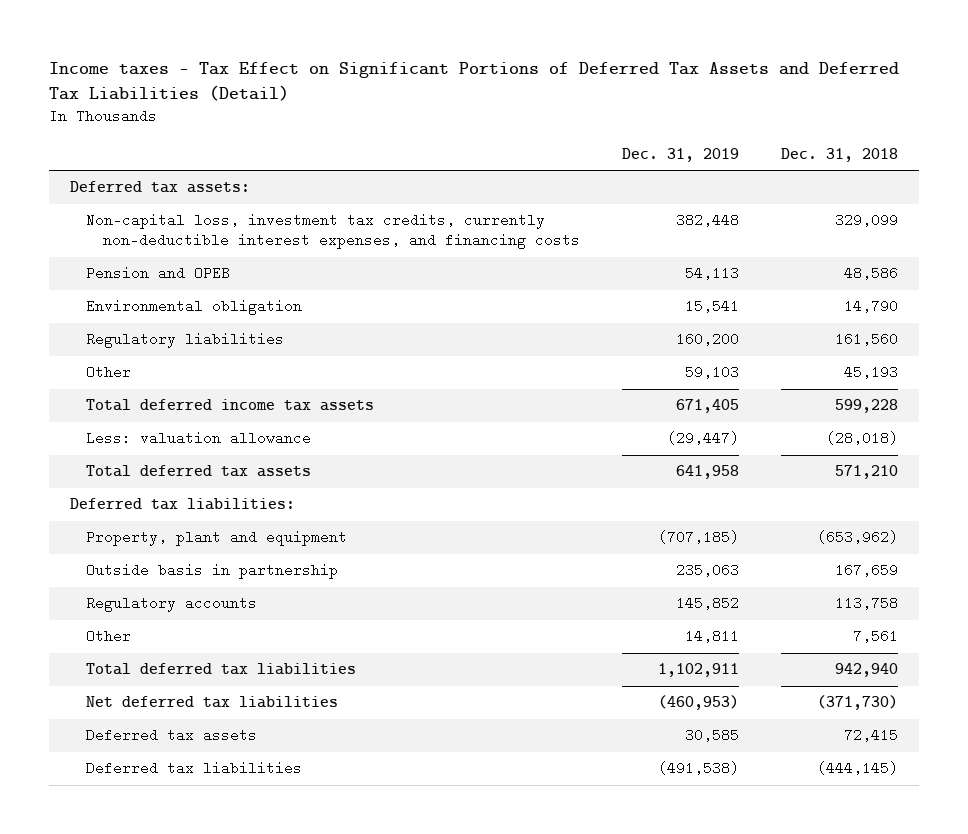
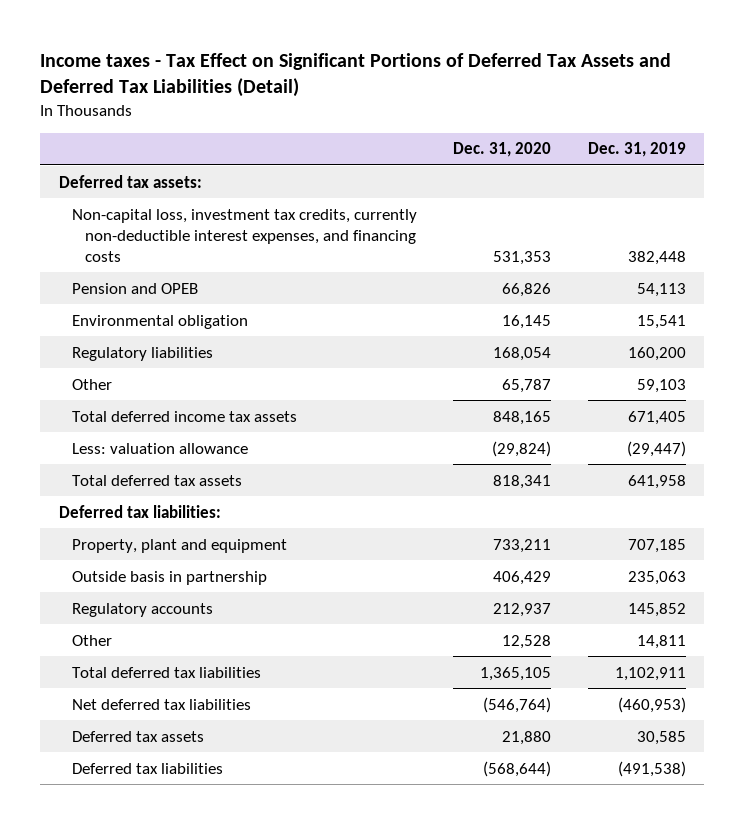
- | Dec. 31, 2019 | Dec. 31, 2018
+ | Dec. 31, 2020 | Dec. 31, 2019
- Property, plant and equipment | (707,185) | (653,962)
+ Property, plant and equipment | 733,211 | 707,185

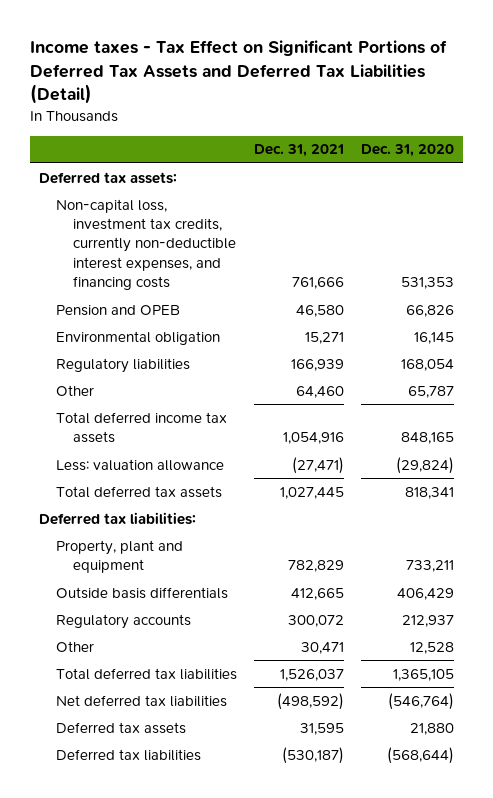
- | Dec. 31, 2020 | Dec. 31, 2019
+ | Dec. 31, 2021 | Dec. 31, 2020
- Outside basis in partnership | 406,429 | 235,063
+ Outside basis differentials | 412,665 | 406,429

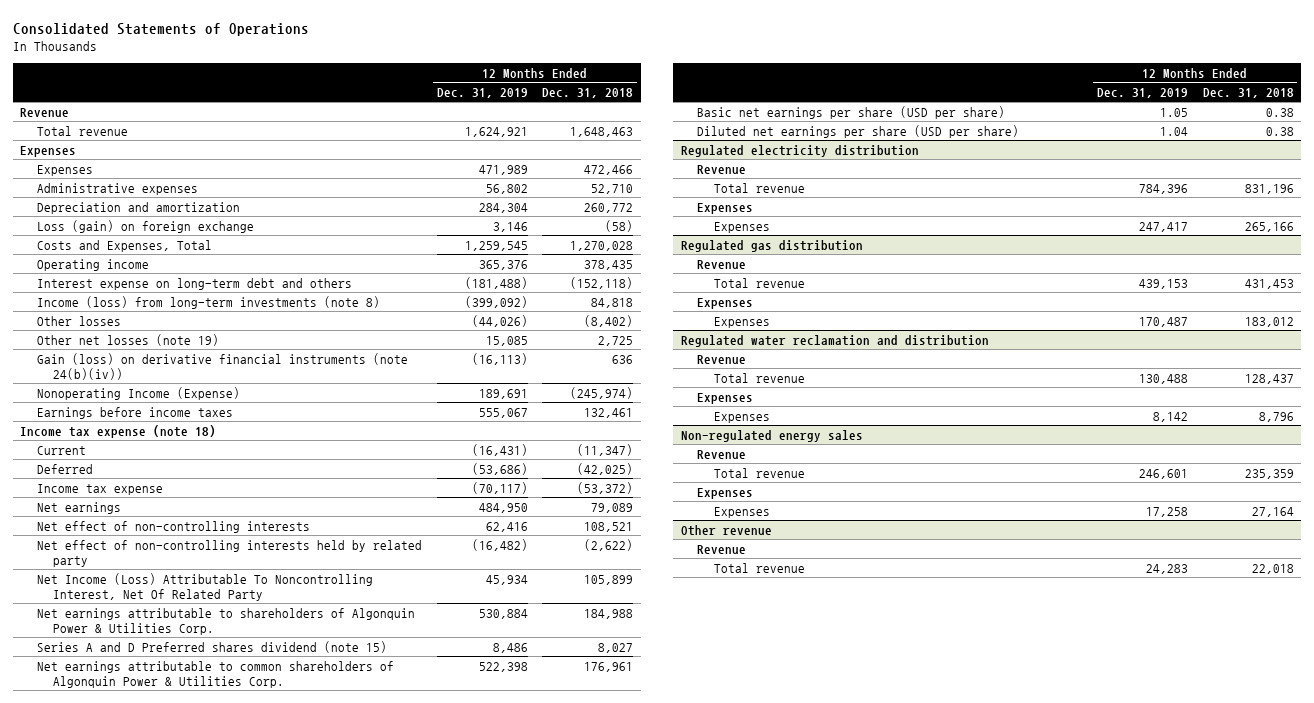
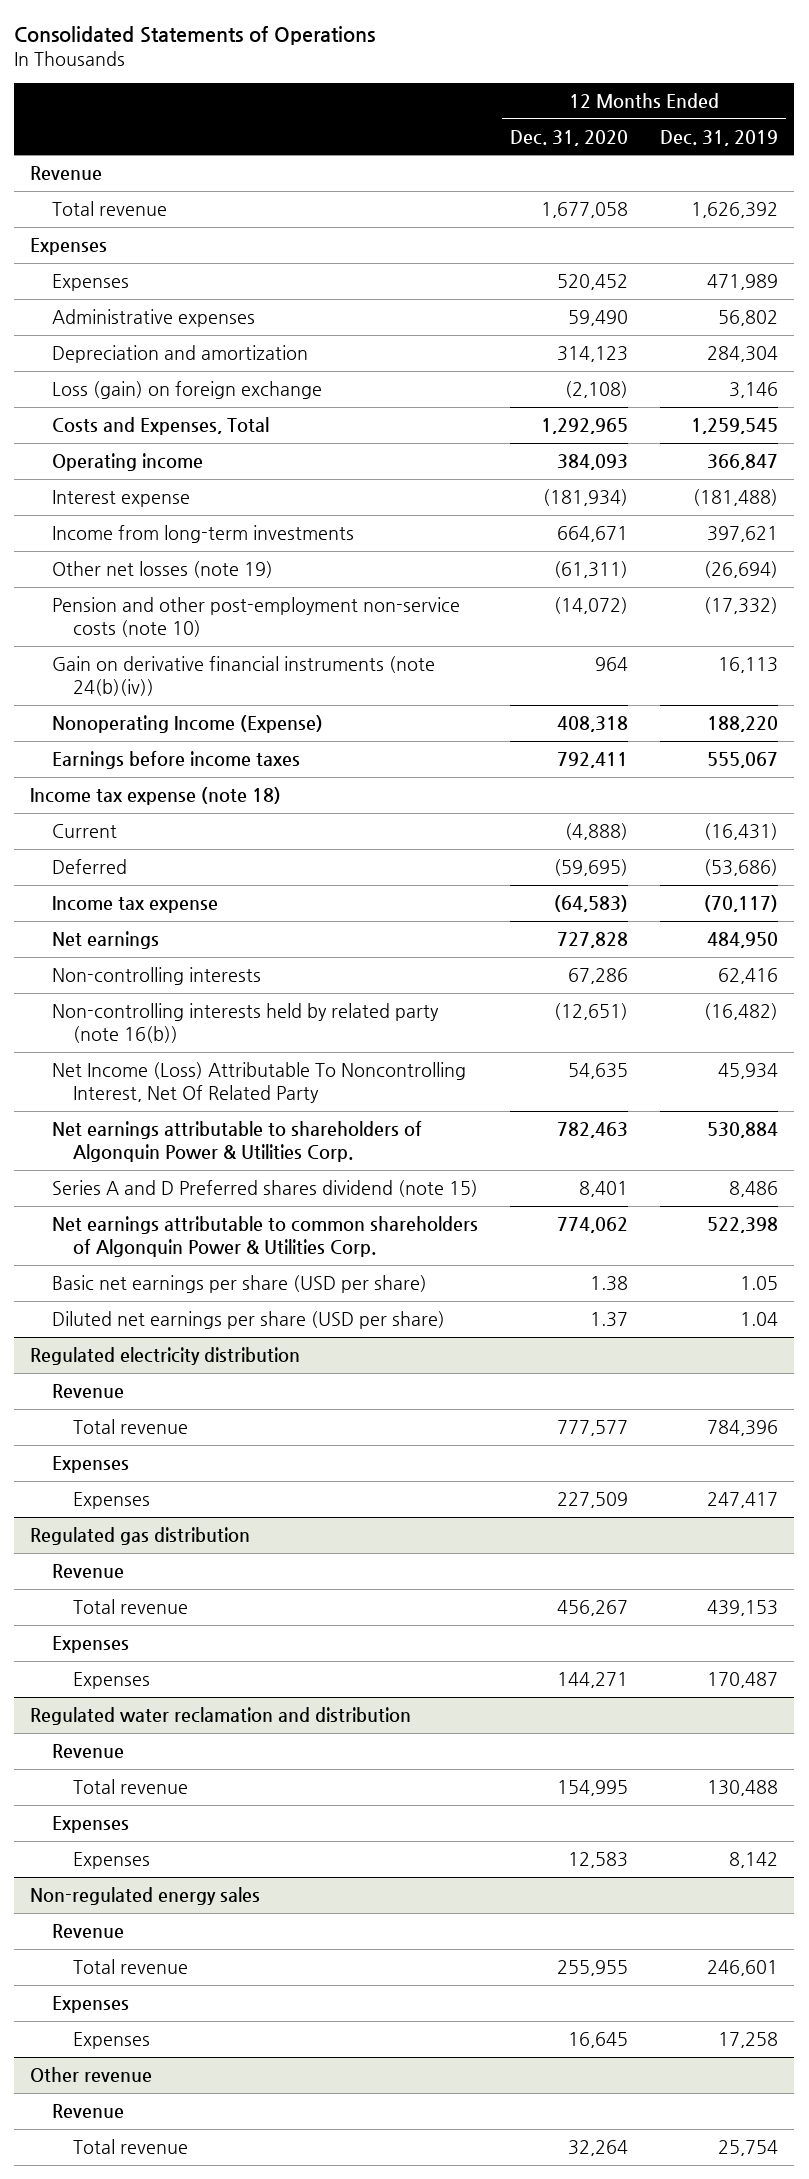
- | 12 Months Ended Dec. 31, 2019 | 12 Months Ended Dec. 31, 2018
+ | 12 Months Ended Dec. 31, 2020 | 12 Months Ended Dec. 31, 2019
- Total revenue | 1,624,921 | 1,648,463
+ Total revenue | 1,677,058 | 1,626,392
- Operating income | 365,376 | 378,435
- Interest expense on long-term debt and others | (181,488) | (152,118)
- Income (loss) from long-term investments (note 8) | (399,092) | 84,818
- Other losses | (44,026) | (8,402)
- Other net losses (note 19) | 15,085 | 2,725
- Gain (loss) on derivative financial instruments (note 24(b)(iv)) | (16,113) | 636
- Nonoperating Income (Expense) | 189,691 | (245,974)
+ Operating income | 384,093 | 366,847
+ Interest expense | (181,934) | (181,488)
+ Income from long-term investments | 664,671 | 397,621
+ Other net losses (note 19) | (61,311) | (26,694)
+ Pension and other post-employment non-service costs (note 10) | (14,072) | (17,332)
+ Gain on derivative financial instruments (note 24(b)(iv)) | 964 | 16,113
+ Nonoperating Income (Expense) | 408,318 | 188,220
- Net effect of non-controlling interests | 62,416 | 108,521
- Net effect of non-controlling interests held by related party | (16,482) | (2,622)
+ Non-controlling interests | 67,286 | 62,416
+ Non-controlling interests held by related party (note 16(b)) | (12,651) | (16,482)
@ Other revenue
- Total revenue | 24,283 | 22,018
+ Total revenue | 32,264 | 25,754

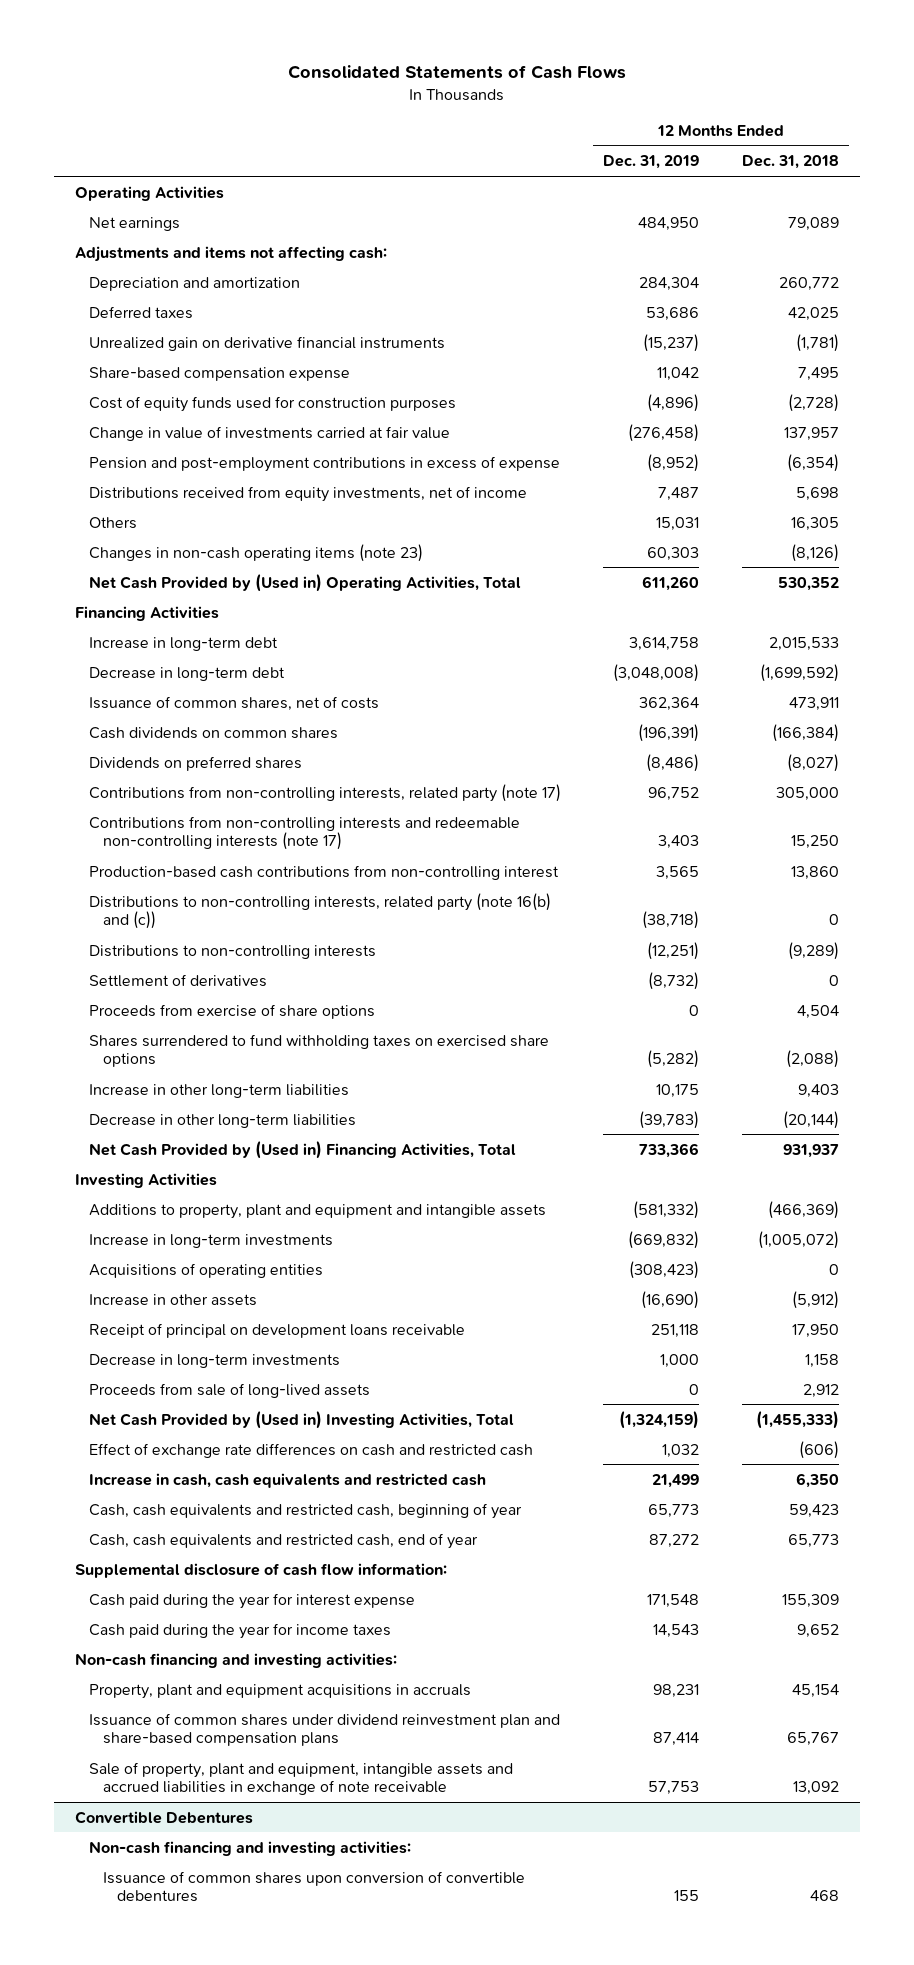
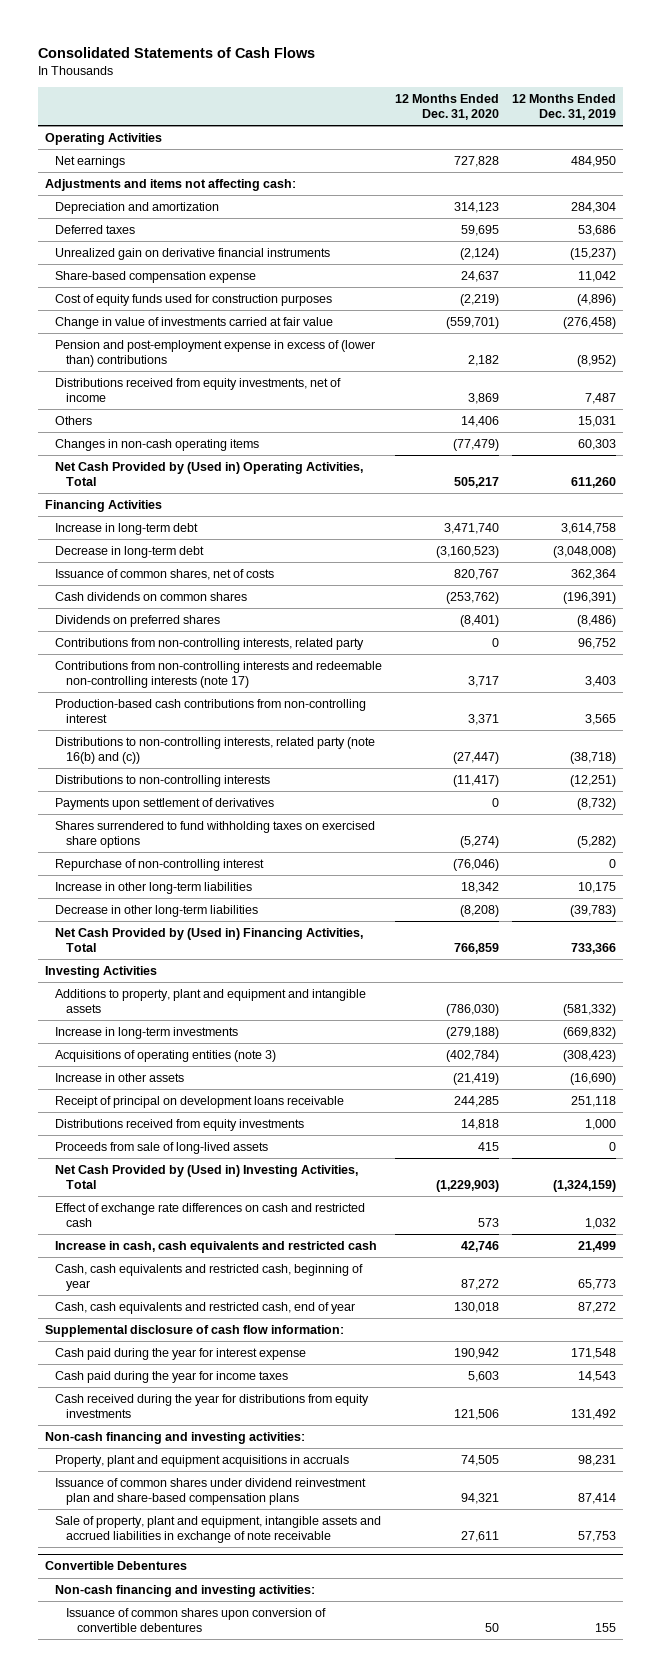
- | 12 Months Ended Dec. 31, 2019 | 12 Months Ended Dec. 31, 2018
+ | 12 Months Ended Dec. 31, 2020 | 12 Months Ended Dec. 31, 2019
- Pension and post-employment contributions in excess of expense | (8,952) | (6,354)
+ Pension and post-employment expense in excess of (lower than) contributions | 2,182 | (8,952)
- Changes in non-cash operating items (note 23) | 60,303 | (8,126)
+ Changes in non-cash operating items | (77,479) | 60,303
- Contributions from non-controlling interests, related party (note 17) | 96,752 | 305,000
+ Contributions from non-controlling interests, related party | 0 | 96,752
- Settlement of derivatives | (8,732) | 0
- Proceeds from exercise of share options | 0 | 4,504
+ Payments upon settlement of derivatives | 0 | (8,732)
+ Repurchase of non-controlling interest | (76,046) | 0
- Acquisitions of operating entities | (308,423) | 0
+ Acquisitions of operating entities (note 3) | (402,784) | (308,423)
- Decrease in long-term investments | 1,000 | 1,158
+ Distributions received from equity investments | 14,818 | 1,000
+ Cash received during the year for distributions from equity investments | 121,506 | 131,492

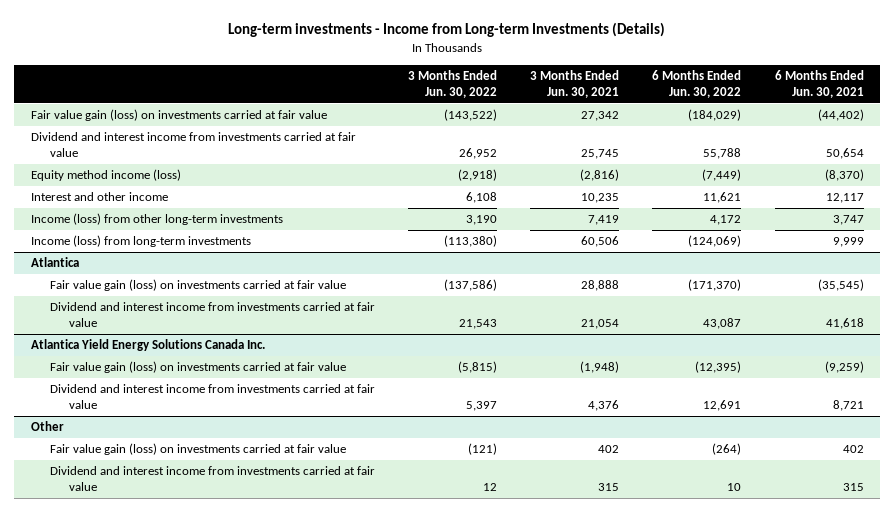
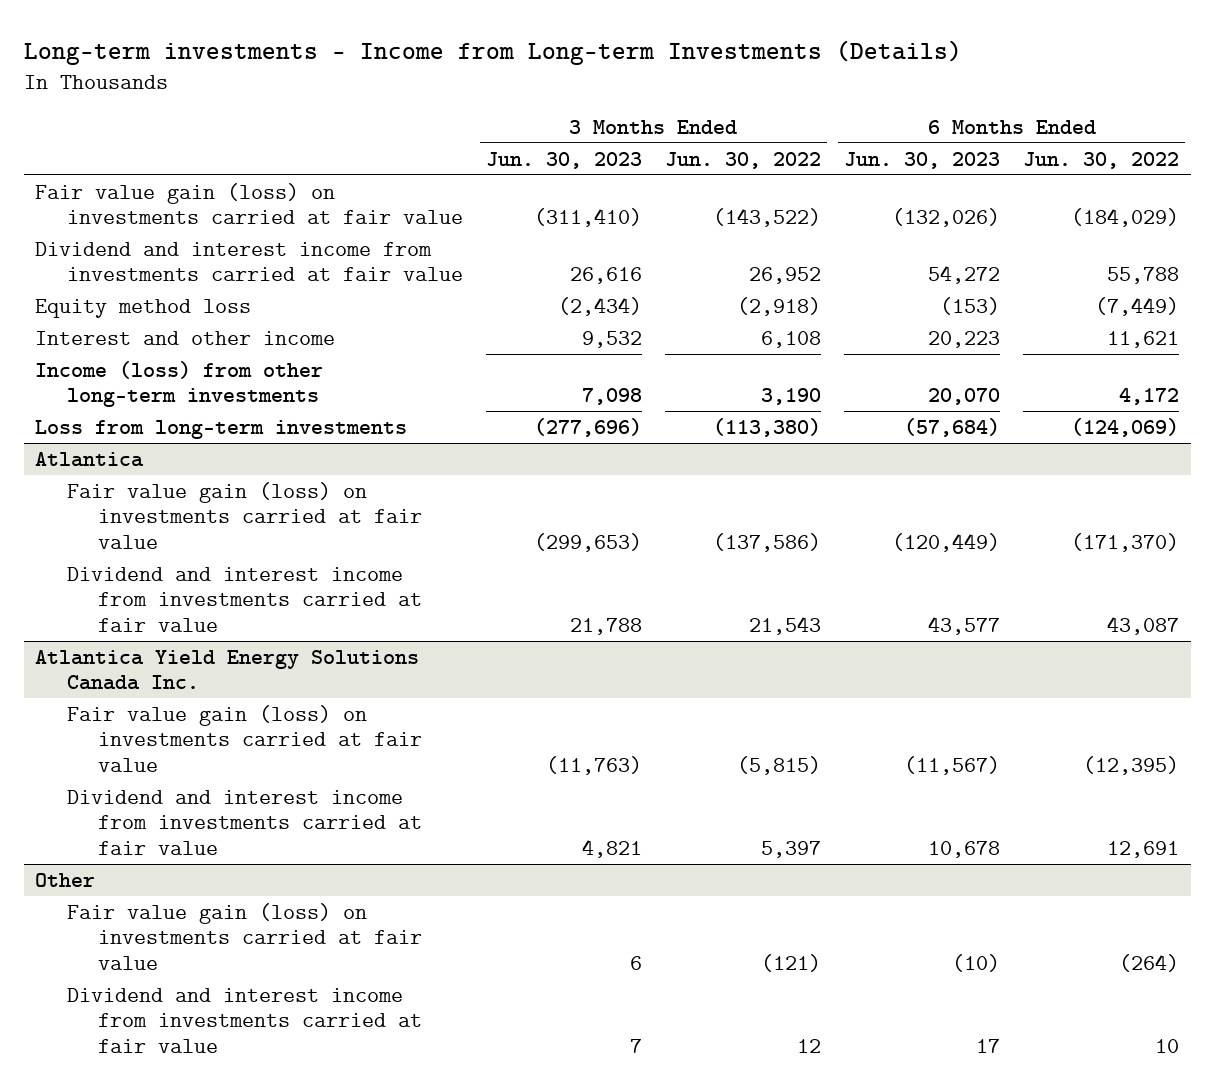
- | 3 Months Ended Jun. 30, 2022 | 3 Months Ended Jun. 30, 2021 | 6 Months Ended Jun. 30, 2022 | 6 Months Ended Jun. 30, 2021
+ | 3 Months Ended Jun. 30, 2023 | 3 Months Ended Jun. 30, 2022 | 6 Months Ended Jun. 30, 2023 | 6 Months Ended Jun. 30, 2022
- Equity method income (loss) | (2,918) | (2,816) | (7,449) | (8,370)
+ Equity method loss | (2,434) | (2,918) | (153) | (7,449)
- Income (loss) from long-term investments | (113,380) | 60,506 | (124,069) | 9,999
+ Loss from long-term investments | (277,696) | (113,380) | (57,684) | (124,069)

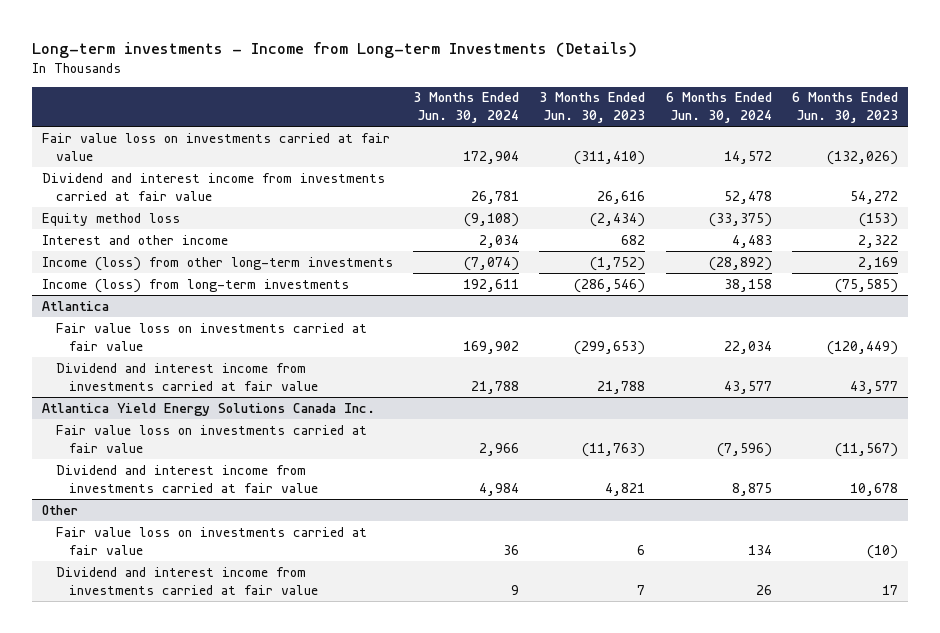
- | 3 Months Ended Jun. 30, 2023 | 3 Months Ended Jun. 30, 2022 | 6 Months Ended Jun. 30, 2023 | 6 Months Ended Jun. 30, 2022
+ | 3 Months Ended Jun. 30, 2024 | 3 Months Ended Jun. 30, 2023 | 6 Months Ended Jun. 30, 2024 | 6 Months Ended Jun. 30, 2023
- Fair value gain (loss) on investments carried at fair value | (311,410) | (143,522) | (132,026) | (184,029)
+ Fair value loss on investments carried at fair value | 172,904 | (311,410) | 14,572 | (132,026)
- Interest and other income | 9,532 | 6,108 | 20,223 | 11,621
- Income (loss) from other long-term investments | 7,098 | 3,190 | 20,070 | 4,172
- Loss from long-term investments | (277,696) | (113,380) | (57,684) | (124,069)
+ Interest and other income | 2,034 | 682 | 4,483 | 2,322
+ Income (loss) from other long-term investments | (7,074) | (1,752) | (28,892) | 2,169
+ Income (loss) from long-term investments | 192,611 | (286,546) | 38,158 | (75,585)
@ Atlantica
- Fair value gain (loss) on investments carried at fair value | (299,653) | (137,586) | (120,449) | (171,370)
+ Fair value loss on investments carried at fair value | 169,902 | (299,653) | 22,034 | (120,449)
@ Atlantica Yield Energy Solutions Canada Inc.
- Fair value gain (loss) on investments carried at fair value | (11,763) | (5,815) | (11,567) | (12,395)
+ Fair value loss on investments carried at fair value | 2,966 | (11,763) | (7,596) | (11,567)
@ Other
- Fair value gain (loss) on investments carried at fair value | 6 | (121) | (10) | (264)
+ Fair value loss on investments carried at fair value | 36 | 6 | 134 | (10)

